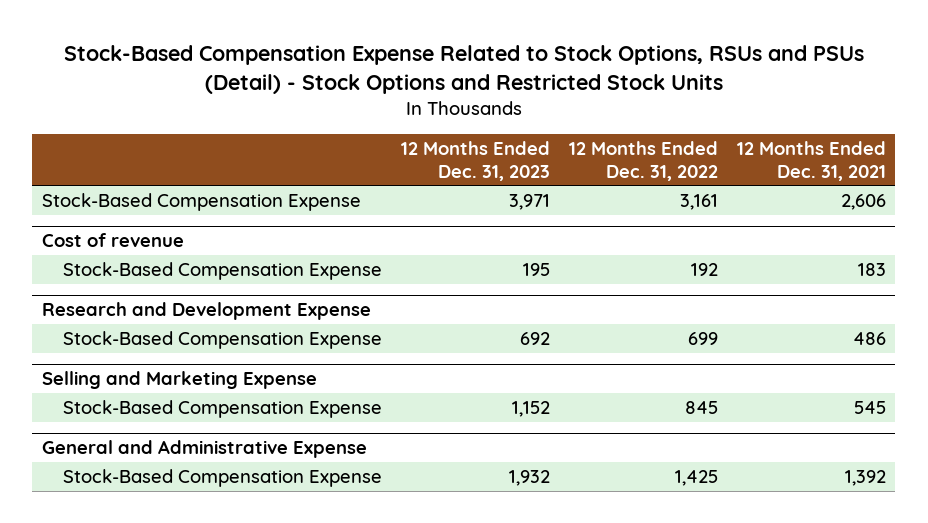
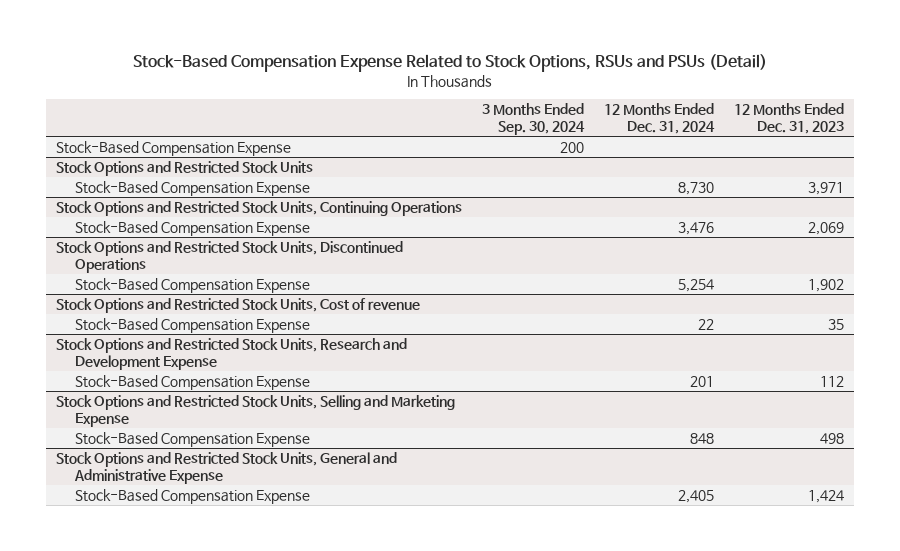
- Stock-Based Compensation Expense Related to Stock Options, RSUs and PSUs (Detail) - Stock Options and Restricted Stock Units
+ Stock-Based Compensation Expense Related to Stock Options, RSUs and PSUs (Detail)
- | 12 Months Ended Dec. 31, 2023 | 12 Months Ended Dec. 31, 2022 | 12 Months Ended Dec. 31, 2021
+ | 3 Months Ended Sep. 30, 2024 | 12 Months Ended Dec. 31, 2024 | 12 Months Ended Dec. 31, 2023
+ Stock-Based Compensation Expense | 200 | |
+ Stock Options and Restricted Stock Units
- Cost of revenue
- Stock-Based Compensation Expense | 195 | 192 | 183
- Research and Development Expense
- Stock-Based Compensation Expense | 692 | 699 | 486
- Selling and Marketing Expense
- Stock-Based Compensation Expense | 1,152 | 845 | 545
- General and Administrative Expense
- Stock-Based Compensation Expense | 1,932 | 1,425 | 1,392
+ Stock Options and Restricted Stock Units, Continuing Operations
+ Stock-Based Compensation Expense | | 3,476 | 2,069
+ Stock Options and Restricted Stock Units, Discontinued Operations
+ Stock-Based Compensation Expense | | 5,254 | 1,902
+ Stock Options and Restricted Stock Units, Cost of revenue
+ Stock-Based Compensation Expense | | 22 | 35
+ Stock Options and Restricted Stock Units, Research and Development Expense
+ Stock-Based Compensation Expense | | 201 | 112
+ Stock Options and Restricted Stock Units, Selling and Marketing Expense
+ Stock-Based Compensation Expense | | 848 | 498
+ Stock Options and Restricted Stock Units, General and Administrative Expense
+ Stock-Based Compensation Expense | | 2,405 | 1,424

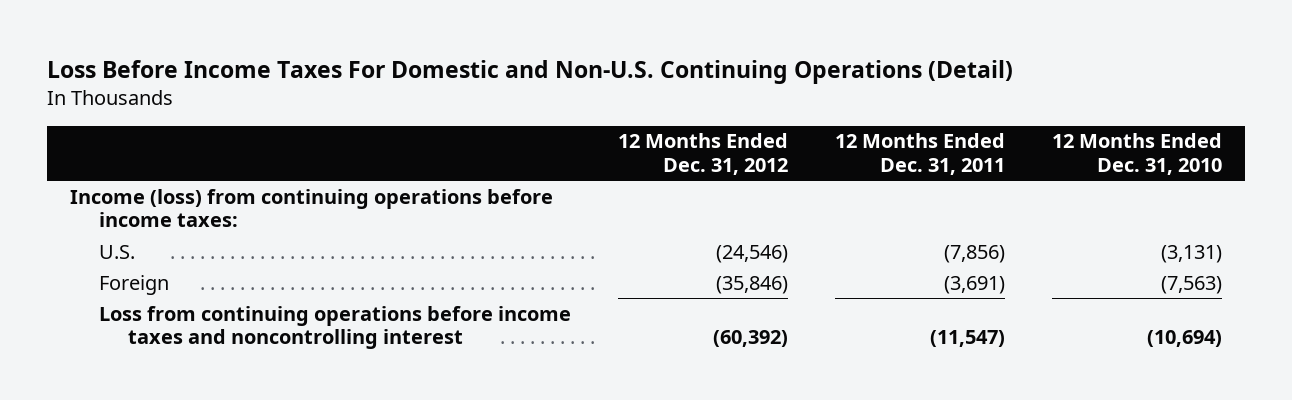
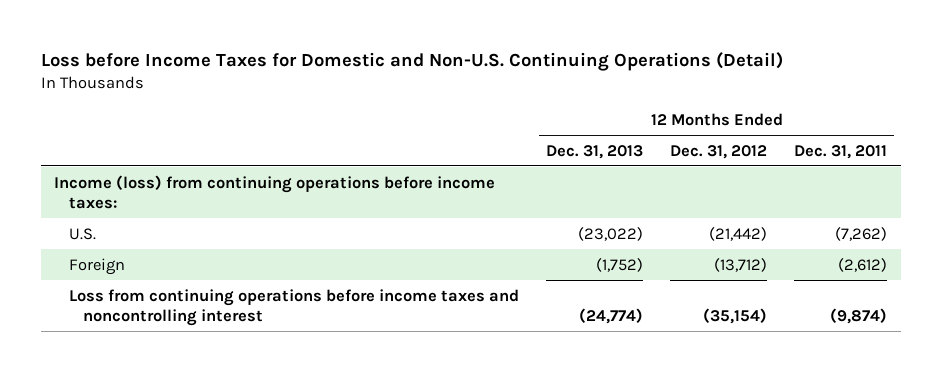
- Loss Before Income Taxes For Domestic and Non-U.S. Continuing Operations (Detail)
+ Loss before Income Taxes for Domestic and Non-U.S. Continuing Operations (Detail)
- | 12 Months Ended Dec. 31, 2012 | 12 Months Ended Dec. 31, 2011 | 12 Months Ended Dec. 31, 2010
+ | 12 Months Ended Dec. 31, 2013 | 12 Months Ended Dec. 31, 2012 | 12 Months Ended Dec. 31, 2011
- U.S. | (24,546) | (7,856) | (3,131)
- Foreign | (35,846) | (3,691) | (7,563)
- Loss from continuing operations before income taxes and noncontrolling interest | (60,392) | (11,547) | (10,694)
+ U.S. | (23,022) | (21,442) | (7,262)
+ Foreign | (1,752) | (13,712) | (2,612)
+ Loss from continuing operations before income taxes and noncontrolling interest | (24,774) | (35,154) | (9,874)

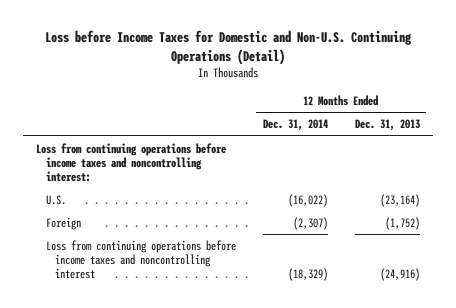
- | 12 Months Ended Dec. 31, 2013 | 12 Months Ended Dec. 31, 2012 | 12 Months Ended Dec. 31, 2011
+ | 12 Months Ended Dec. 31, 2014 | 12 Months Ended Dec. 31, 2013
- Income (loss) from continuing operations before income taxes:
- U.S. | (23,022) | (21,442) | (7,262)
+ Loss from continuing operations before income taxes and noncontrolling interest:
+ U.S. | (16,022) | (23,164)
- Loss from continuing operations before income taxes and noncontrolling interest | (24,774) | (35,154) | (9,874)
+ Loss from continuing operations before income taxes and noncontrolling interest | (18,329) | (24,916)

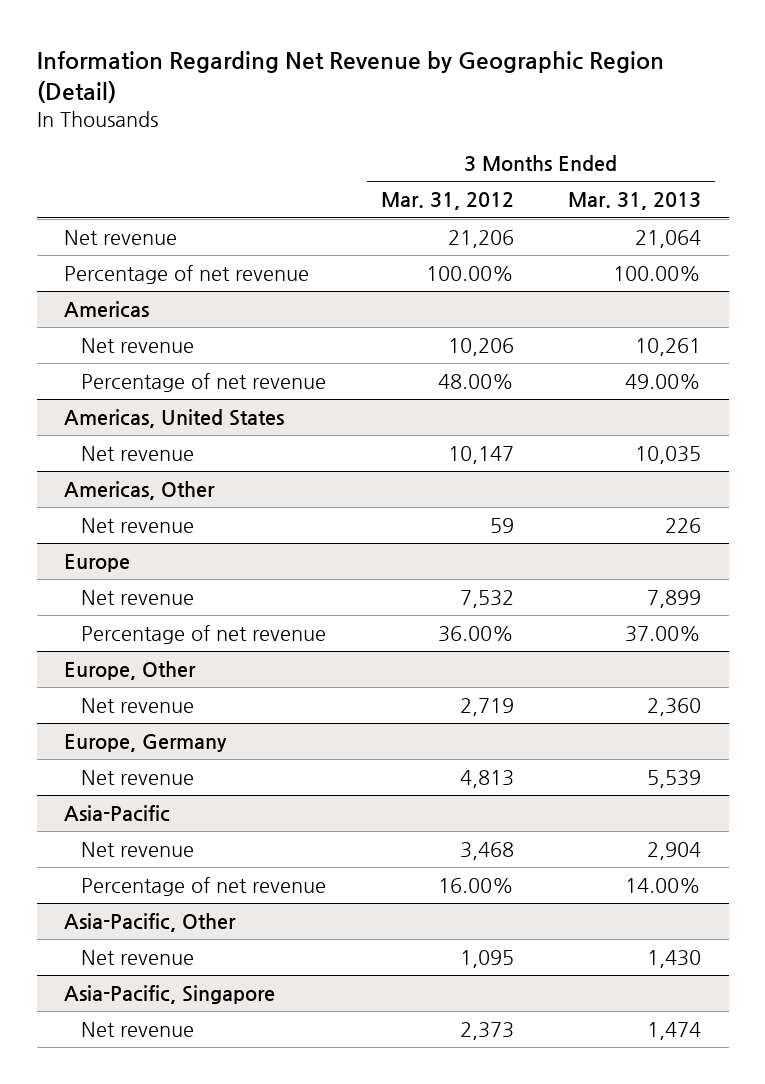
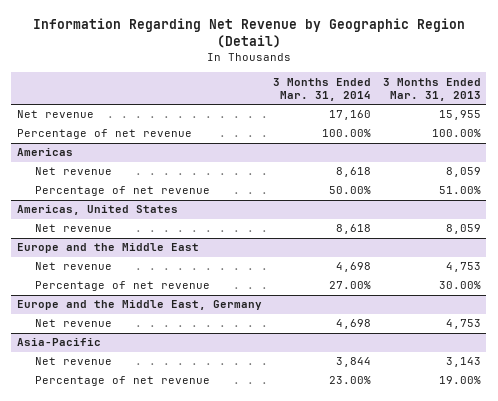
- | 3 Months Ended Mar. 31, 2012 | 3 Months Ended Mar. 31, 2013
+ | 3 Months Ended Mar. 31, 2014 | 3 Months Ended Mar. 31, 2013
- Net revenue | 21,206 | 21,064
+ Net revenue | 17,160 | 15,955
@ Americas
- Net revenue | 10,206 | 10,261
- Percentage of net revenue | 48.00% | 49.00%
+ Net revenue | 8,618 | 8,059
+ Percentage of net revenue | 50.00% | 51.00%
@ Americas, United States
- Net revenue | 10,147 | 10,035
- Americas, Other
- Net revenue | 59 | 226
- Europe
- Net revenue | 7,532 | 7,899
- Percentage of net revenue | 36.00% | 37.00%
- Europe, Other
- Net revenue | 2,719 | 2,360
- Europe, Germany
- Net revenue | 4,813 | 5,539
@ Americas, United States
+ Net revenue | 8,618 | 8,059
+ Europe and the Middle East
+ Net revenue | 4,698 | 4,753
+ Percentage of net revenue | 27.00% | 30.00%
+ Europe and the Middle East, Germany
+ Net revenue | 4,698 | 4,753
@ Asia-Pacific
- Net revenue | 3,468 | 2,904
- Percentage of net revenue | 16.00% | 14.00%
- Asia-Pacific, Other
- Net revenue | 1,095 | 1,430
- Asia-Pacific, Singapore
- Net revenue | 2,373 | 1,474
@ Asia-Pacific
+ Net revenue | 3,844 | 3,143
+ Percentage of net revenue | 23.00% | 19.00%

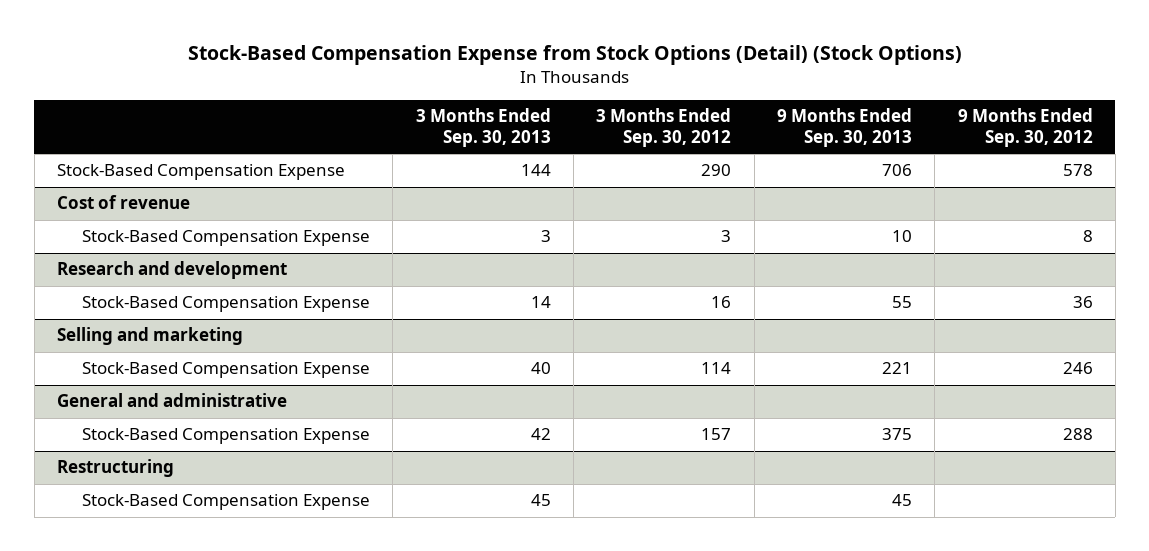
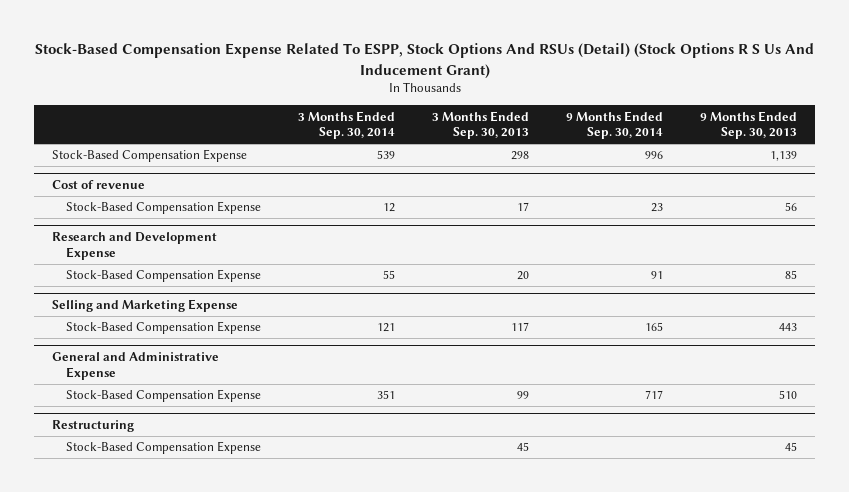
- Stock-Based Compensation Expense from Stock Options (Detail) (Stock Options)
+ Stock-Based Compensation Expense Related To ESPP, Stock Options And RSUs (Detail) (Stock Options R S Us And Inducement Grant)
- | 3 Months Ended Sep. 30, 2013 | 3 Months Ended Sep. 30, 2012 | 9 Months Ended Sep. 30, 2013 | 9 Months Ended Sep. 30, 2012
+ | 3 Months Ended Sep. 30, 2014 | 3 Months Ended Sep. 30, 2013 | 9 Months Ended Sep. 30, 2014 | 9 Months Ended Sep. 30, 2013
- Stock-Based Compensation Expense | 144 | 290 | 706 | 578
+ Stock-Based Compensation Expense | 539 | 298 | 996 | 1,139
@ Cost of revenue
- Stock-Based Compensation Expense | 3 | 3 | 10 | 8
- Research and development
- Stock-Based Compensation Expense | 14 | 16 | 55 | 36
- Selling and marketing
- Stock-Based Compensation Expense | 40 | 114 | 221 | 246
- General and administrative
- Stock-Based Compensation Expense | 42 | 157 | 375 | 288
@ Cost of revenue
+ Stock-Based Compensation Expense | 12 | 17 | 23 | 56
+ Research and Development Expense
+ Stock-Based Compensation Expense | 55 | 20 | 91 | 85
+ Selling and Marketing Expense
+ Stock-Based Compensation Expense | 121 | 117 | 165 | 443
+ General and Administrative Expense
+ Stock-Based Compensation Expense | 351 | 99 | 717 | 510

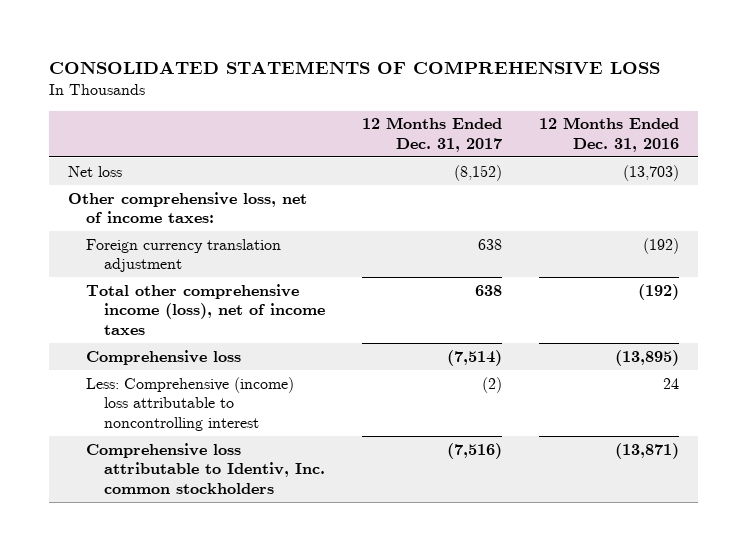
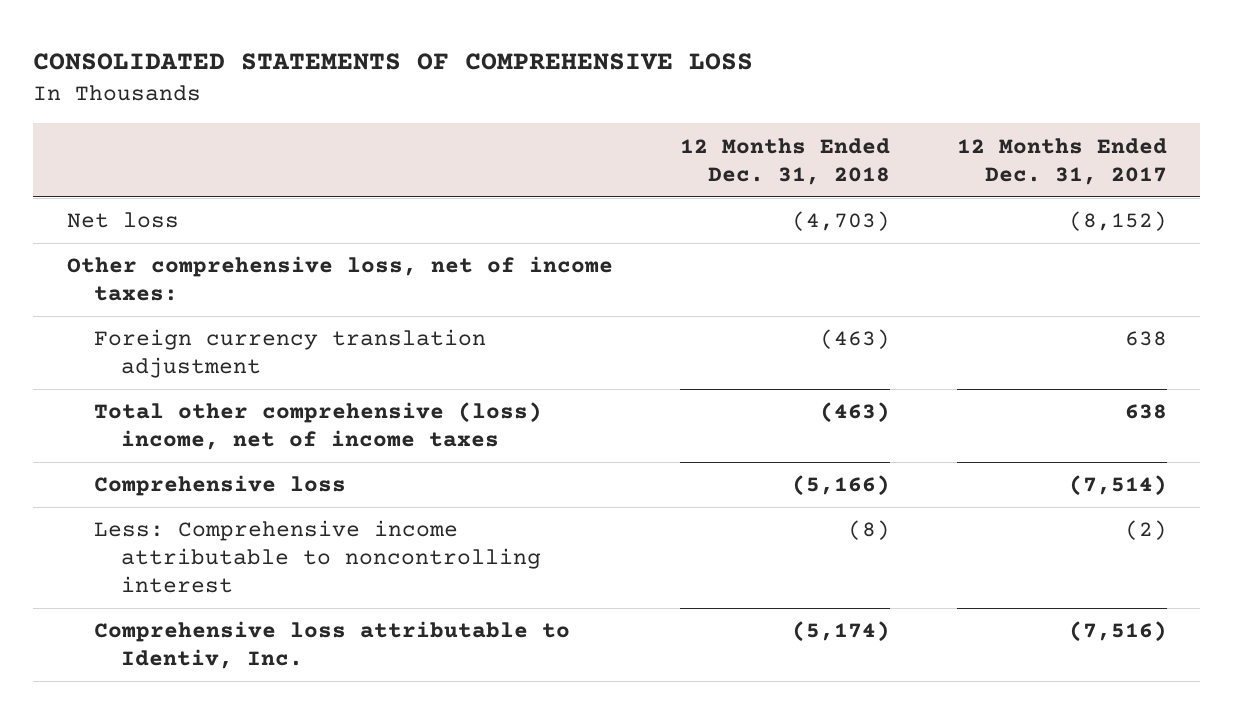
- | 12 Months Ended Dec. 31, 2017 | 12 Months Ended Dec. 31, 2016
+ | 12 Months Ended Dec. 31, 2018 | 12 Months Ended Dec. 31, 2017
- Total other comprehensive income (loss), net of income taxes | 638 | (192)
+ Total other comprehensive (loss) income, net of income taxes | (463) | 638
- Less: Comprehensive (income) loss attributable to noncontrolling interest | (2) | 24
- Comprehensive loss attributable to Identiv, Inc. common stockholders | (7,516) | (13,871)
+ Less: Comprehensive income attributable to noncontrolling interest | (8) | (2)
+ Comprehensive loss attributable to Identiv, Inc. | (5,174) | (7,516)

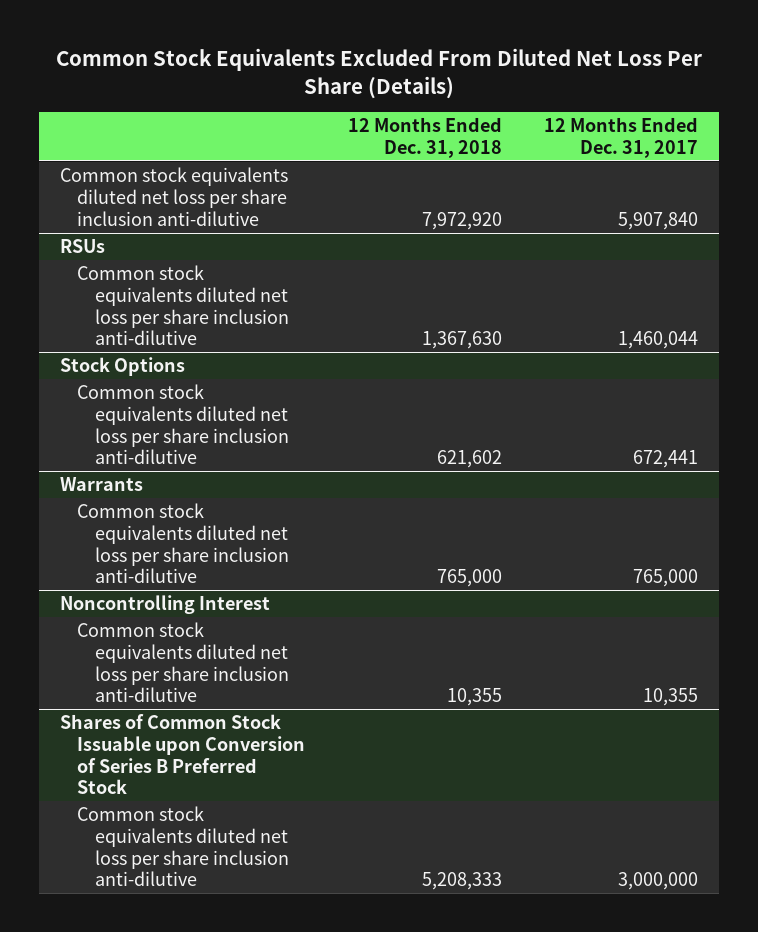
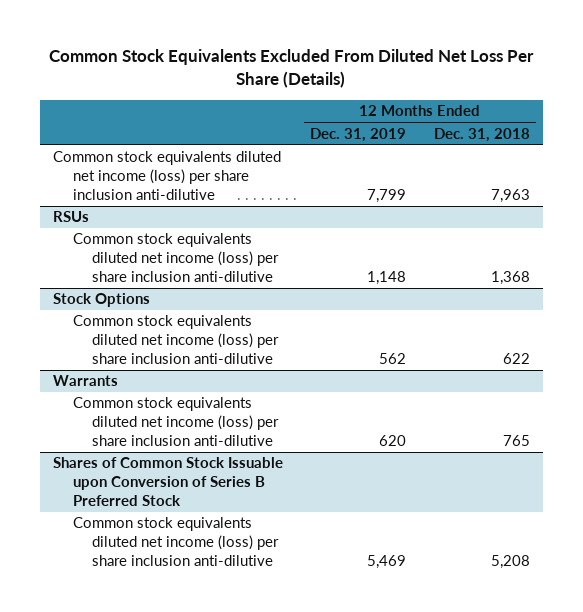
- | 12 Months Ended Dec. 31, 2018 | 12 Months Ended Dec. 31, 2017
+ | 12 Months Ended Dec. 31, 2019 | 12 Months Ended Dec. 31, 2018
- Common stock equivalents diluted net loss per share inclusion anti-dilutive | 7,972,920 | 5,907,840
+ Common stock equivalents diluted net income (loss) per share inclusion anti-dilutive | 7,799 | 7,963
@ RSUs
- Common stock equivalents diluted net loss per share inclusion anti-dilutive | 1,367,630 | 1,460,044
+ Common stock equivalents diluted net income (loss) per share inclusion anti-dilutive | 1,148 | 1,368
@ Stock Options
- Common stock equivalents diluted net loss per share inclusion anti-dilutive | 621,602 | 672,441
+ Common stock equivalents diluted net income (loss) per share inclusion anti-dilutive | 562 | 622
@ Warrants
- Common stock equivalents diluted net loss per share inclusion anti-dilutive | 765,000 | 765,000
- Noncontrolling Interest
- Common stock equivalents diluted net loss per share inclusion anti-dilutive | 10,355 | 10,355
@ Warrants
+ Common stock equivalents diluted net income (loss) per share inclusion anti-dilutive | 620 | 765
@ Shares of Common Stock Issuable upon Conversion of Series B Preferred Stock
- Common stock equivalents diluted net loss per share inclusion anti-dilutive | 5,208,333 | 3,000,000
+ Common stock equivalents diluted net income (loss) per share inclusion anti-dilutive | 5,469 | 5,208

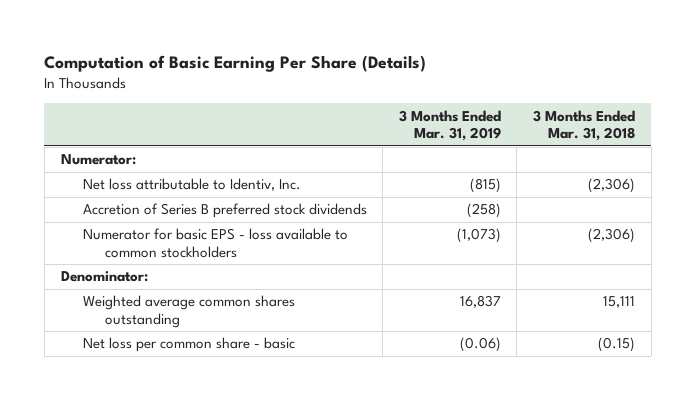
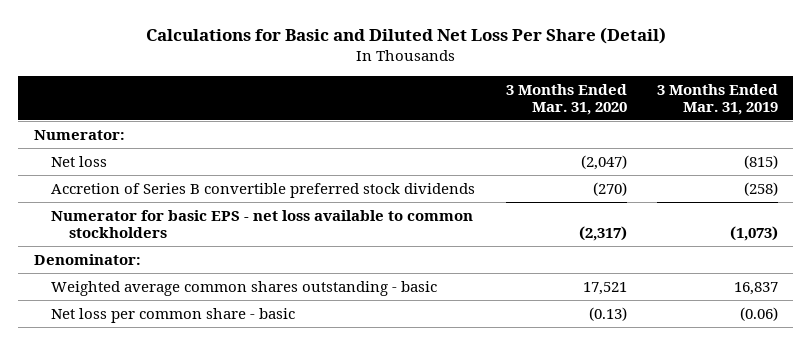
- Computation of Basic Earning Per Share (Details)
+ Calculations for Basic and Diluted Net Loss Per Share (Detail)
- | 3 Months Ended Mar. 31, 2019 | 3 Months Ended Mar. 31, 2018
+ | 3 Months Ended Mar. 31, 2020 | 3 Months Ended Mar. 31, 2019
- Net loss attributable to Identiv, Inc. | (815) | (2,306)
- Accretion of Series B preferred stock dividends | (258) |
- Numerator for basic EPS - loss available to common stockholders | (1,073) | (2,306)
+ Net loss | (2,047) | (815)
+ Accretion of Series B convertible preferred stock dividends | (270) | (258)
+ Numerator for basic EPS - net loss available to common stockholders | (2,317) | (1,073)
- Weighted average common shares outstanding | 16,837 | 15,111
+ Weighted average common shares outstanding - basic | 17,521 | 16,837

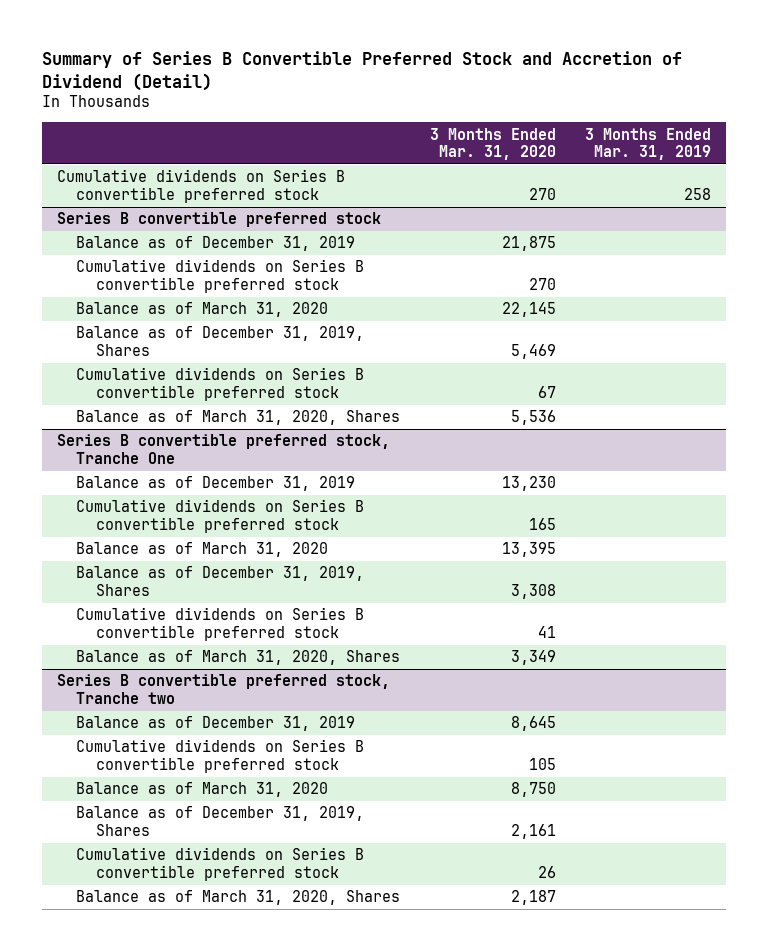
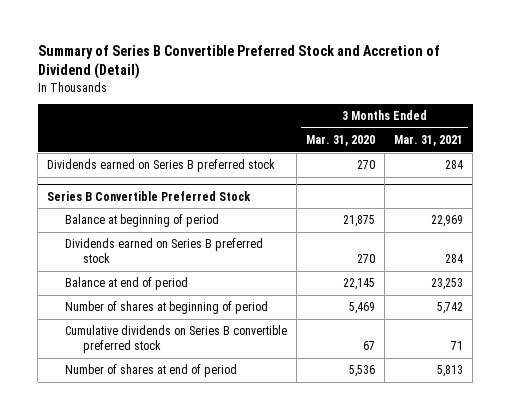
- | 3 Months Ended Mar. 31, 2020 | 3 Months Ended Mar. 31, 2019
+ | 3 Months Ended Mar. 31, 2020 | 3 Months Ended Mar. 31, 2021
- Cumulative dividends on Series B convertible preferred stock | 270 | 258
- Series B convertible preferred stock
- Balance as of December 31, 2019 | 21,875 |
- Cumulative dividends on Series B convertible preferred stock | 270 |
- Balance as of March 31, 2020 | 22,145 |
- Balance as of December 31, 2019, Shares | 5,469 |
+ Dividends earned on Series B preferred stock | 270 | 284
+ Series B Convertible Preferred Stock
+ Balance at beginning of period | 21,875 | 22,969
+ Dividends earned on Series B preferred stock | 270 | 284
+ Balance at end of period | 22,145 | 23,253
+ Number of shares at beginning of period | 5,469 | 5,742
- Balance as of March 31, 2020, Shares | 5,536 |
- Series B convertible preferred stock, Tranche One
- Balance as of December 31, 2019 | 13,230 |
- Cumulative dividends on Series B convertible preferred stock | 165 |
- Balance as of March 31, 2020 | 13,395 |
- Balance as of December 31, 2019, Shares | 3,308 |
- Cumulative dividends on Series B convertible preferred stock | 41 |
- Balance as of March 31, 2020, Shares | 3,349 |
- Series B convertible preferred stock, Tranche two
- Balance as of December 31, 2019 | 8,645 |
- Cumulative dividends on Series B convertible preferred stock | 105 |
- Balance as of March 31, 2020 | 8,750 |
- Balance as of December 31, 2019, Shares | 2,161 |
- Cumulative dividends on Series B convertible preferred stock | 26 |
- Balance as of March 31, 2020, Shares | 2,187 |
+ Number of shares at end of period | 5,536 | 5,813

